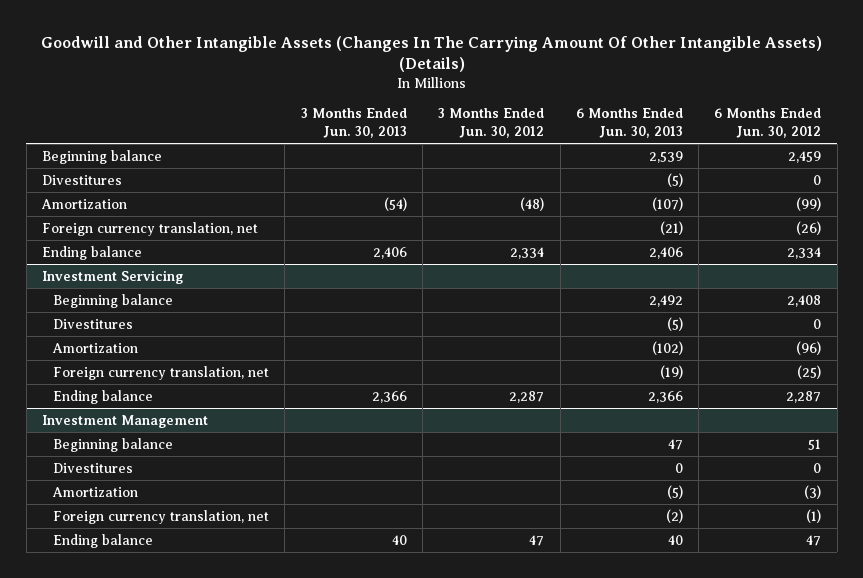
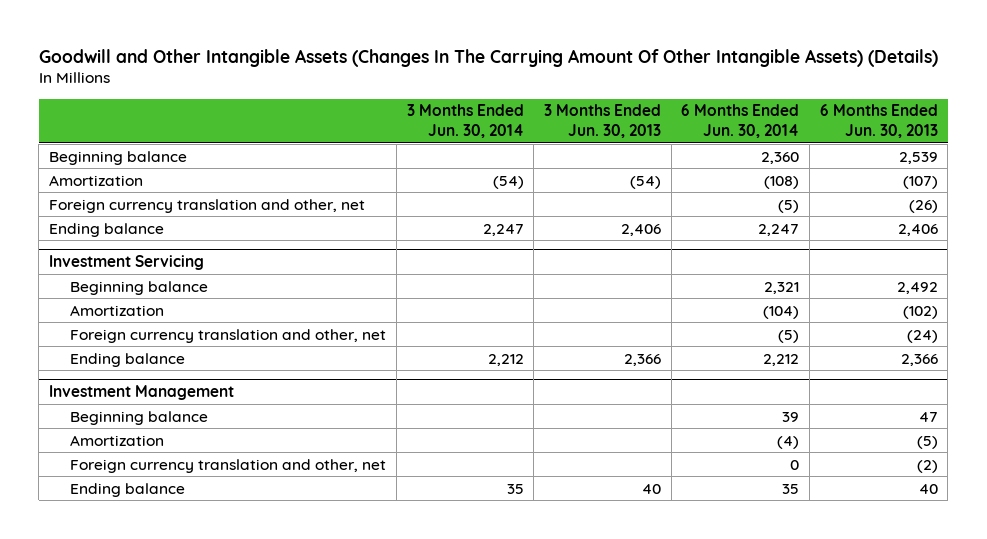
- | 3 Months Ended Jun. 30, 2013 | 3 Months Ended Jun. 30, 2012 | 6 Months Ended Jun. 30, 2013 | 6 Months Ended Jun. 30, 2012
+ | 3 Months Ended Jun. 30, 2014 | 3 Months Ended Jun. 30, 2013 | 6 Months Ended Jun. 30, 2014 | 6 Months Ended Jun. 30, 2013
- Divestitures | | | (5) | 0
- Foreign currency translation, net | | | (21) | (26)
+ Foreign currency translation and other, net | | | (5) | (26)
@ Investment Servicing
- Divestitures | | | (5) | 0
- Foreign currency translation, net | | | (19) | (25)
+ Foreign currency translation and other, net | | | (5) | (24)
@ Investment Management
- Divestitures | | | 0 | 0
- Foreign currency translation, net | | | (2) | (1)
+ Foreign currency translation and other, net | | | 0 | (2)

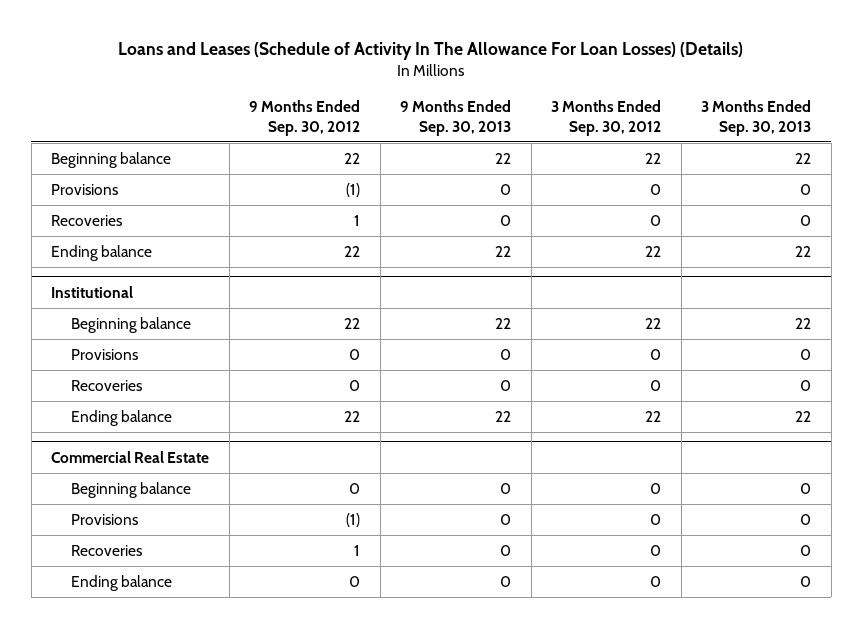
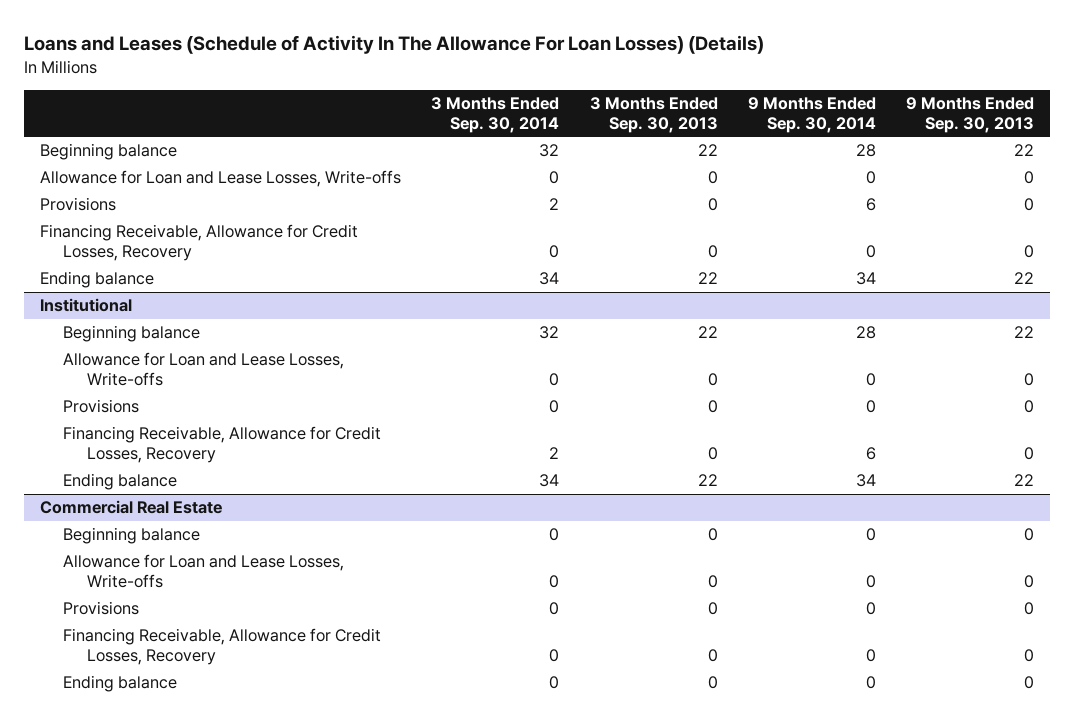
- | 9 Months Ended Sep. 30, 2012 | 9 Months Ended Sep. 30, 2013 | 3 Months Ended Sep. 30, 2012 | 3 Months Ended Sep. 30, 2013
+ | 3 Months Ended Sep. 30, 2014 | 3 Months Ended Sep. 30, 2013 | 9 Months Ended Sep. 30, 2014 | 9 Months Ended Sep. 30, 2013
+ Allowance for Loan and Lease Losses, Write-offs | 0 | 0 | 0 | 0
- Recoveries | 1 | 0 | 0 | 0
+ Financing Receivable, Allowance for Credit Losses, Recovery | 0 | 0 | 0 | 0
@ Institutional
+ Allowance for Loan and Lease Losses, Write-offs | 0 | 0 | 0 | 0
- Recoveries | 0 | 0 | 0 | 0
+ Financing Receivable, Allowance for Credit Losses, Recovery | 2 | 0 | 6 | 0
@ Commercial Real Estate
+ Allowance for Loan and Lease Losses, Write-offs | 0 | 0 | 0 | 0
- Recoveries | 1 | 0 | 0 | 0
+ Financing Receivable, Allowance for Credit Losses, Recovery | 0 | 0 | 0 | 0

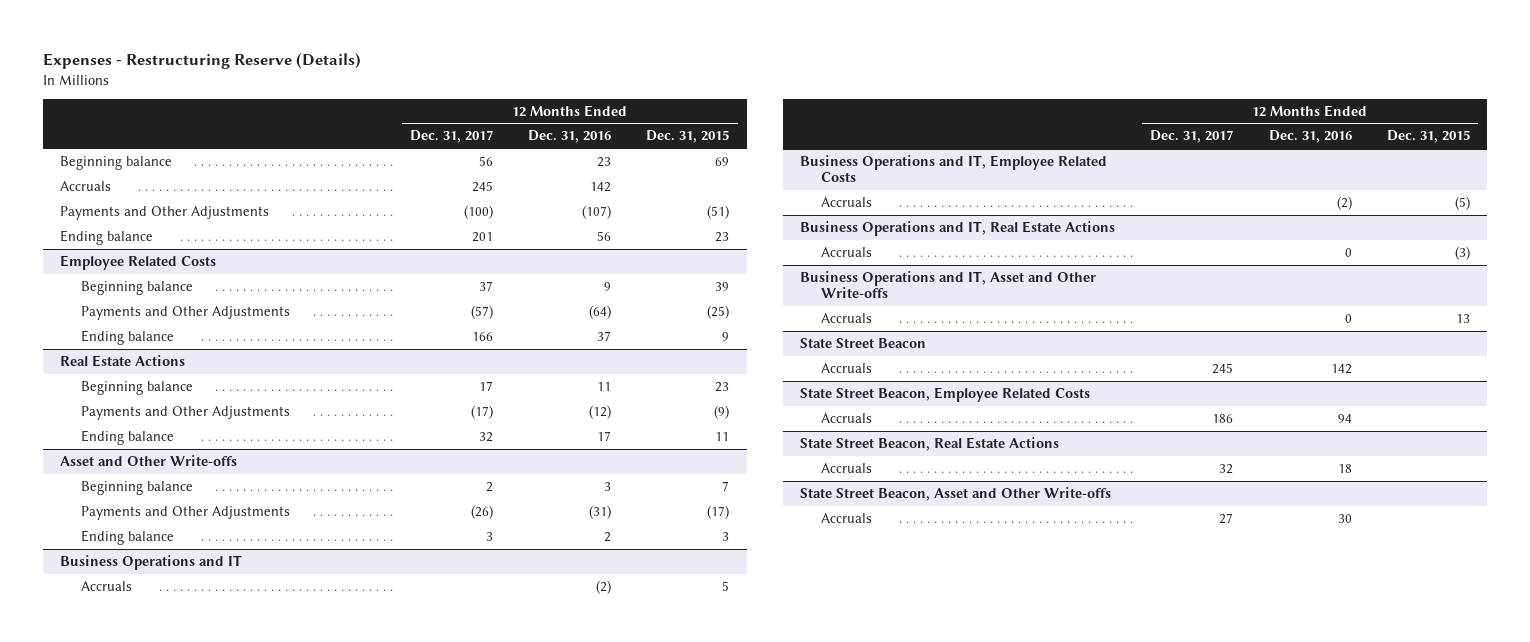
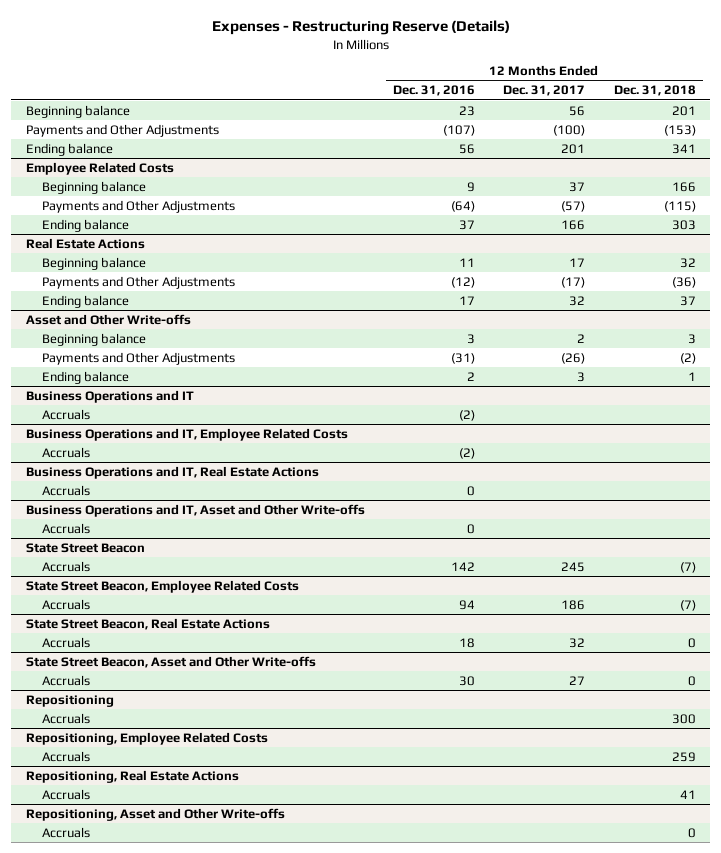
- | 12 Months Ended Dec. 31, 2017 | 12 Months Ended Dec. 31, 2016 | 12 Months Ended Dec. 31, 2015
+ | 12 Months Ended Dec. 31, 2016 | 12 Months Ended Dec. 31, 2017 | 12 Months Ended Dec. 31, 2018
- Accruals | 245 | 142 |
+ Repositioning
+ Accruals | | | 300
+ Repositioning, Employee Related Costs
+ Accruals | | | 259
+ Repositioning, Real Estate Actions
+ Accruals | | | 41
+ Repositioning, Asset and Other Write-offs
+ Accruals | | | 0

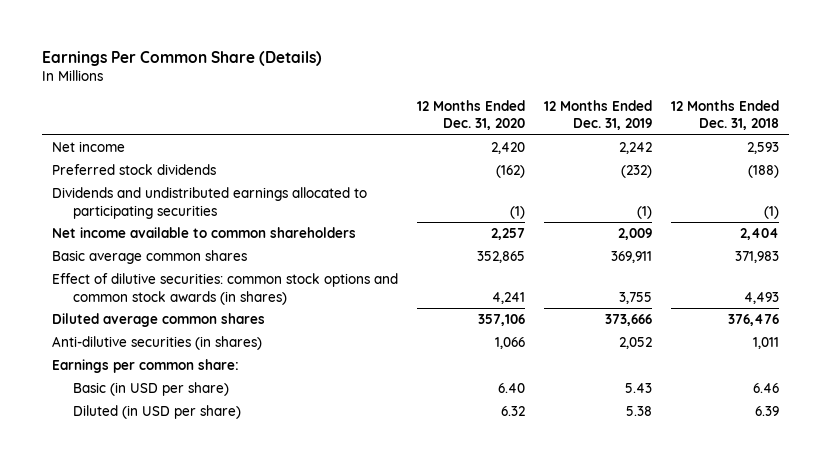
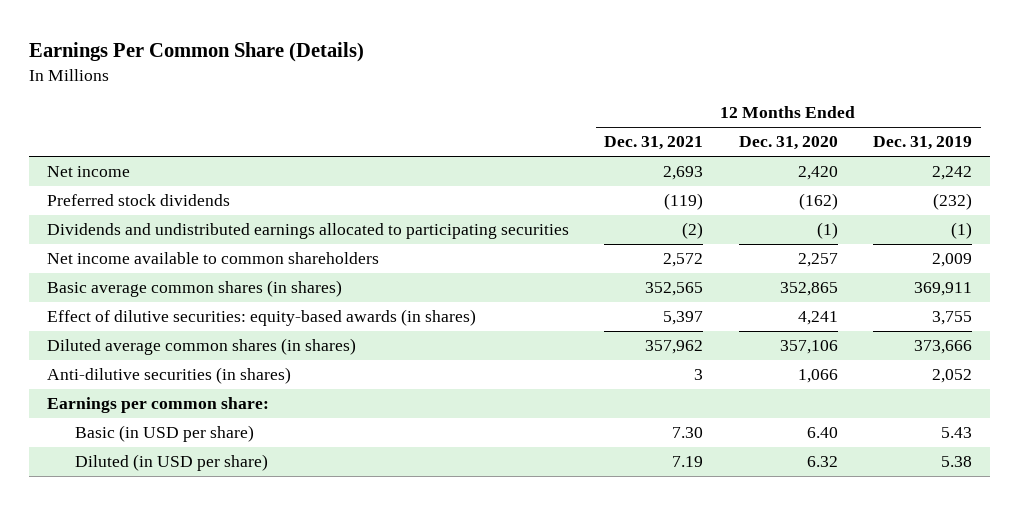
- | 12 Months Ended Dec. 31, 2020 | 12 Months Ended Dec. 31, 2019 | 12 Months Ended Dec. 31, 2018
+ | 12 Months Ended Dec. 31, 2021 | 12 Months Ended Dec. 31, 2020 | 12 Months Ended Dec. 31, 2019
- Basic average common shares | 352,865 | 369,911 | 371,983
- Effect of dilutive securities: common stock options and common stock awards (in shares) | 4,241 | 3,755 | 4,493
- Diluted average common shares | 357,106 | 373,666 | 376,476
+ Basic average common shares (in shares) | 352,565 | 352,865 | 369,911
+ Effect of dilutive securities: equity-based awards (in shares) | 5,397 | 4,241 | 3,755
+ Diluted average common shares (in shares) | 357,962 | 357,106 | 373,666

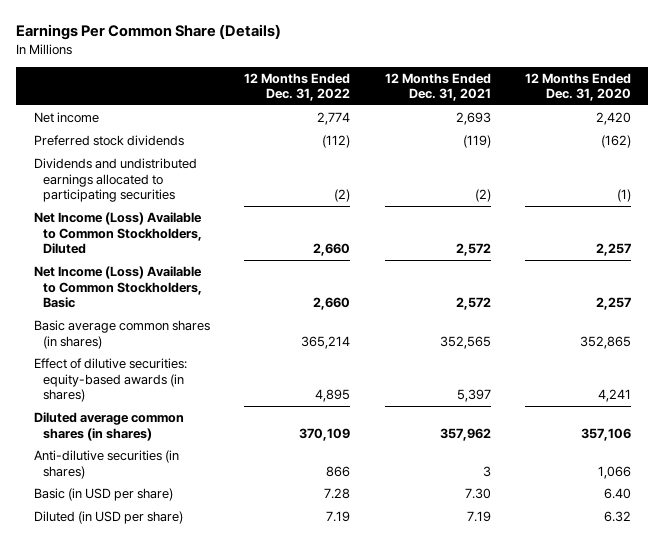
- | 12 Months Ended Dec. 31, 2021 | 12 Months Ended Dec. 31, 2020 | 12 Months Ended Dec. 31, 2019
+ | 12 Months Ended Dec. 31, 2022 | 12 Months Ended Dec. 31, 2021 | 12 Months Ended Dec. 31, 2020
- Net income available to common shareholders | 2,572 | 2,257 | 2,009
+ Net Income (Loss) Available to Common Stockholders, Diluted | 2,660 | 2,572 | 2,257
+ Net Income (Loss) Available to Common Stockholders, Basic | 2,660 | 2,572 | 2,257
- Earnings per common share:

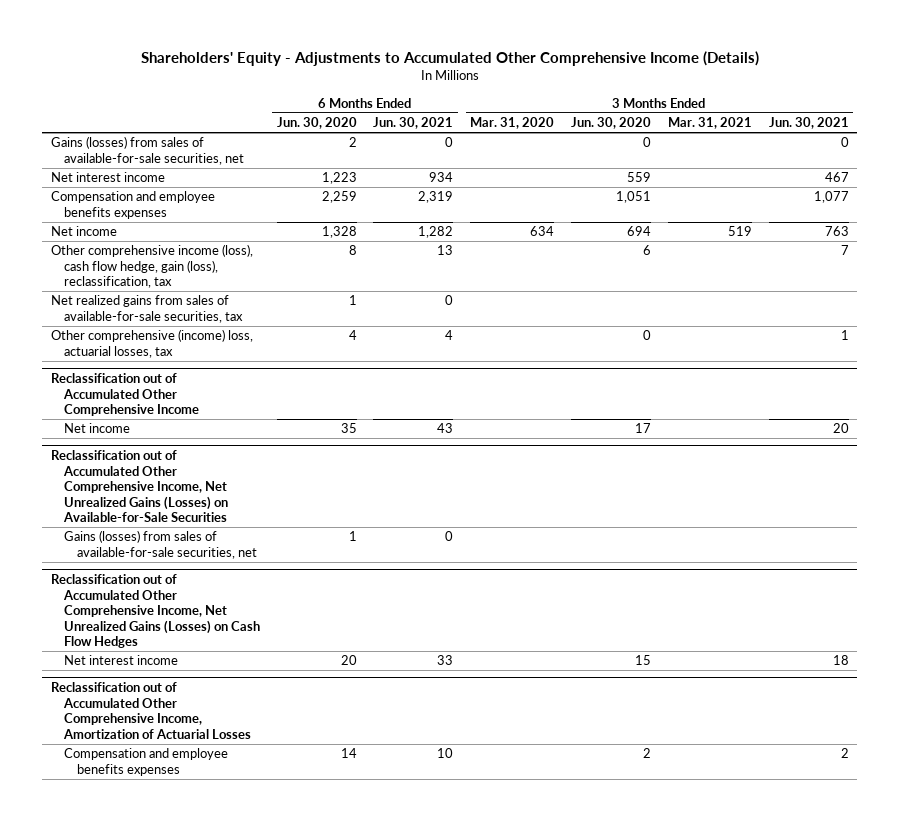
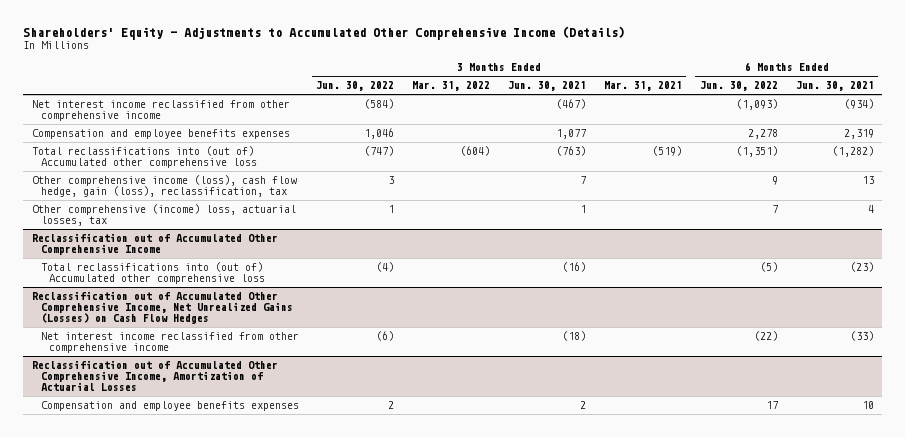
- | 6 Months Ended Jun. 30, 2020 | 6 Months Ended Jun. 30, 2021 | 3 Months Ended Mar. 31, 2020 | 3 Months Ended Jun. 30, 2020 | 3 Months Ended Mar. 31, 2021 | 3 Months Ended Jun. 30, 2021
+ | 3 Months Ended Jun. 30, 2022 | 3 Months Ended Mar. 31, 2022 | 3 Months Ended Jun. 30, 2021 | 3 Months Ended Mar. 31, 2021 | 6 Months Ended Jun. 30, 2022 | 6 Months Ended Jun. 30, 2021
- Gains (losses) from sales of available-for-sale securities, net | 2 | 0 | | 0 | | 0
- Net interest income | 1,223 | 934 | | 559 | | 467
+ Net interest income reclassified from other comprehensive income | (584) | | (467) | | (1,093) | (934)
- Net income | 1,328 | 1,282 | 634 | 694 | 519 | 763
+ Total reclassifications into (out of) Accumulated other comprehensive loss | (747) | (604) | (763) | (519) | (1,351) | (1,282)
- Net realized gains from sales of available-for-sale securities, tax | 1 | 0 | | | |
@ Reclassification out of Accumulated Other Comprehensive Income
- Net income | 35 | 43 | | 17 | | 20
- Reclassification out of Accumulated Other Comprehensive Income, Net Unrealized Gains (Losses) on Available-for-Sale Securities
- Gains (losses) from sales of available-for-sale securities, net | 1 | 0 | | | |
@ Reclassification out of Accumulated Other Comprehensive Income
+ Total reclassifications into (out of) Accumulated other comprehensive loss | (4) | | (16) | | (5) | (23)
@ Reclassification out of Accumulated Other Comprehensive Income, Net Unrealized Gains (Losses) on Cash Flow Hedges
- Net interest income | 20 | 33 | | 15 | | 18
+ Net interest income reclassified from other comprehensive income | (6) | | (18) | | (22) | (33)

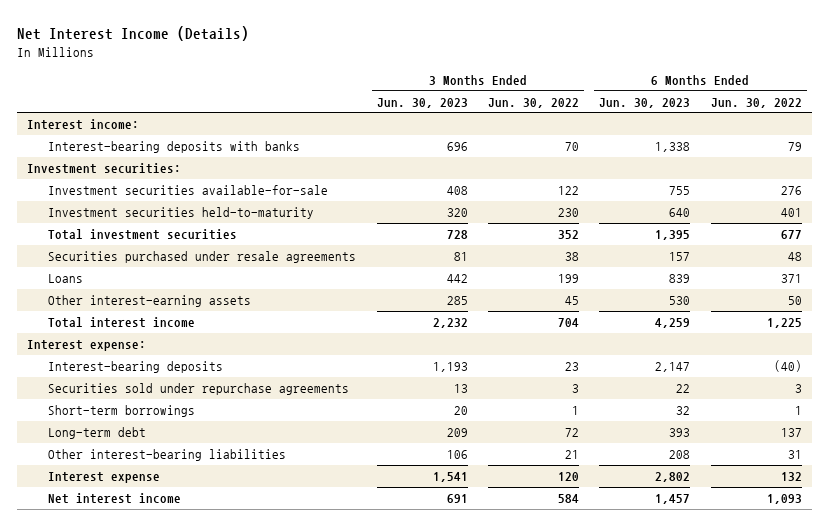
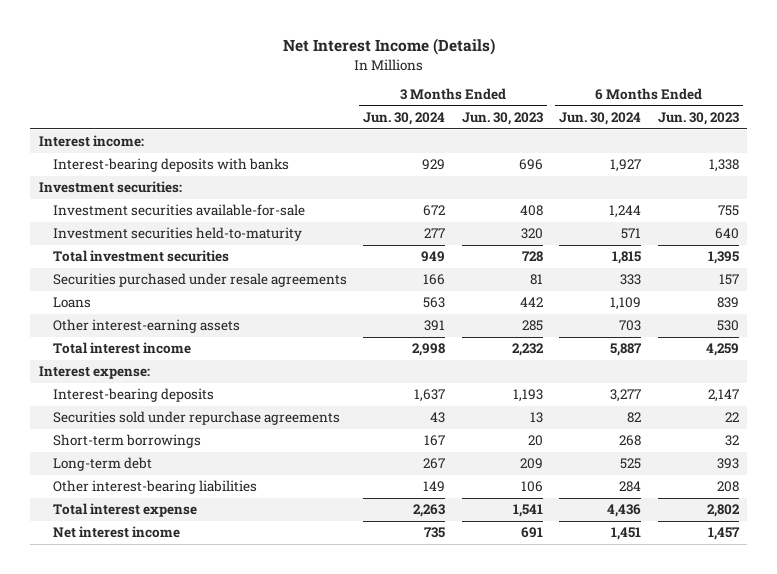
- | 3 Months Ended Jun. 30, 2023 | 3 Months Ended Jun. 30, 2022 | 6 Months Ended Jun. 30, 2023 | 6 Months Ended Jun. 30, 2022
+ | 3 Months Ended Jun. 30, 2024 | 3 Months Ended Jun. 30, 2023 | 6 Months Ended Jun. 30, 2024 | 6 Months Ended Jun. 30, 2023
- Interest expense | 1,541 | 120 | 2,802 | 132
+ Total interest expense | 2,263 | 1,541 | 4,436 | 2,802

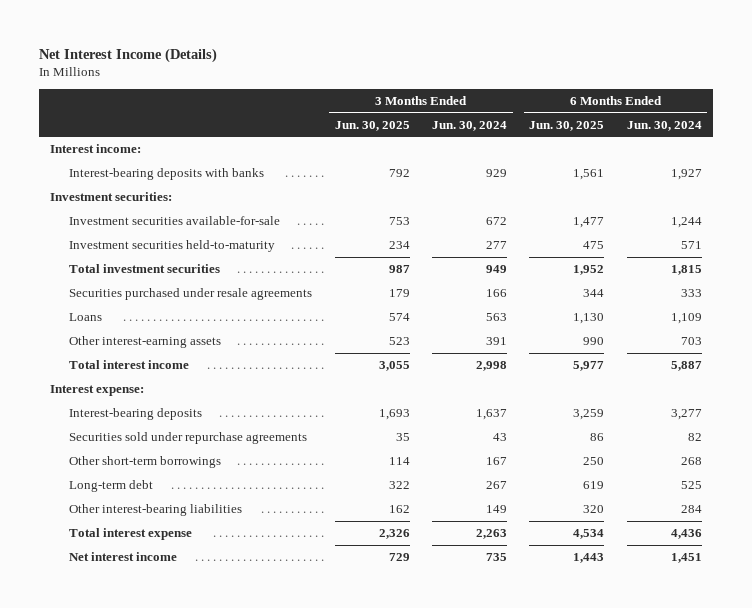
- | 3 Months Ended Jun. 30, 2024 | 3 Months Ended Jun. 30, 2023 | 6 Months Ended Jun. 30, 2024 | 6 Months Ended Jun. 30, 2023
+ | 3 Months Ended Jun. 30, 2025 | 3 Months Ended Jun. 30, 2024 | 6 Months Ended Jun. 30, 2025 | 6 Months Ended Jun. 30, 2024
- Short-term borrowings | 167 | 20 | 268 | 32
+ Other short-term borrowings | 114 | 167 | 250 | 268

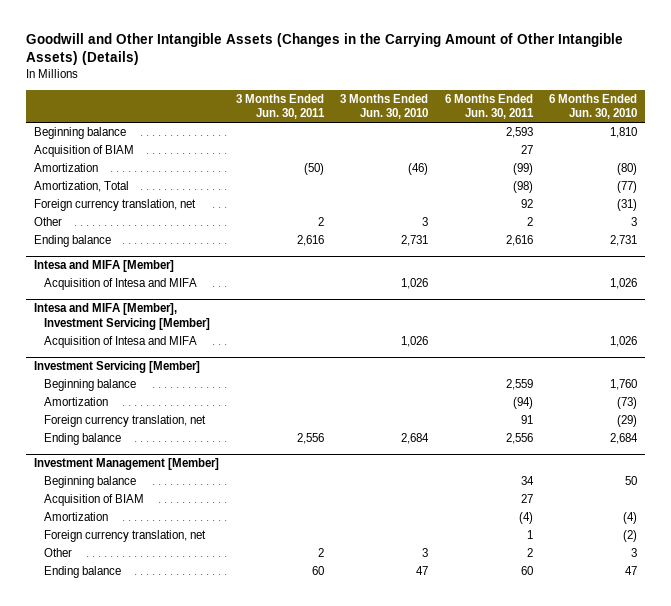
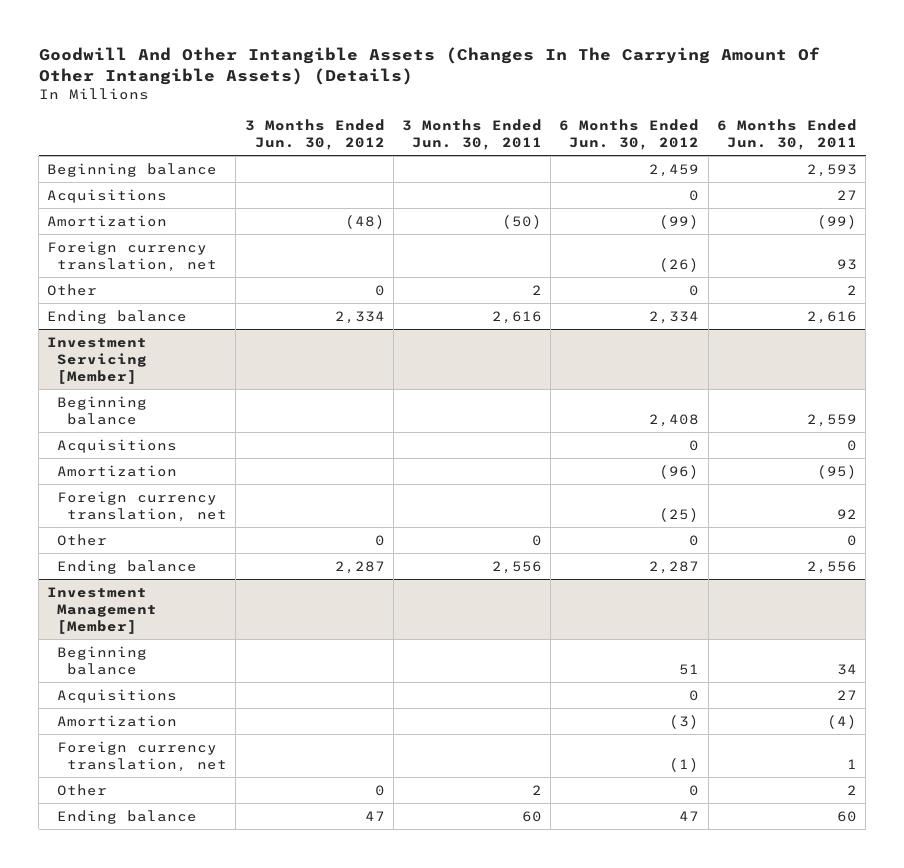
- Goodwill and Other Intangible Assets (Changes in the Carrying Amount of Other Intangible Assets) (Details)
+ Goodwill And Other Intangible Assets (Changes In The Carrying Amount Of Other Intangible Assets) (Details)
- | 3 Months Ended Jun. 30, 2011 | 3 Months Ended Jun. 30, 2010 | 6 Months Ended Jun. 30, 2011 | 6 Months Ended Jun. 30, 2010
+ | 3 Months Ended Jun. 30, 2012 | 3 Months Ended Jun. 30, 2011 | 6 Months Ended Jun. 30, 2012 | 6 Months Ended Jun. 30, 2011
- Acquisition of BIAM | | | 27 |
+ Acquisitions | | | 0 | 27
- Amortization, Total | | | (98) | (77)
- Foreign currency translation, net | | | 92 | (31)
+ Foreign currency translation, net | | | (26) | 93
- Intesa and MIFA [Member]
- Acquisition of Intesa and MIFA | | 1,026 | | 1,026
- Intesa and MIFA [Member], Investment Servicing [Member]
- Acquisition of Intesa and MIFA | | 1,026 | | 1,026
@ Investment Servicing [Member]
- Amortization | | | (94) | (73)
- Foreign currency translation, net | | | 91 | (29)
+ Acquisitions | | | 0 | 0
+ Amortization | | | (96) | (95)
+ Foreign currency translation, net | | | (25) | 92
+ Other | 0 | 0 | 0 | 0
@ Investment Management [Member]
- Acquisition of BIAM | | | 27 |
+ Acquisitions | | | 0 | 27

